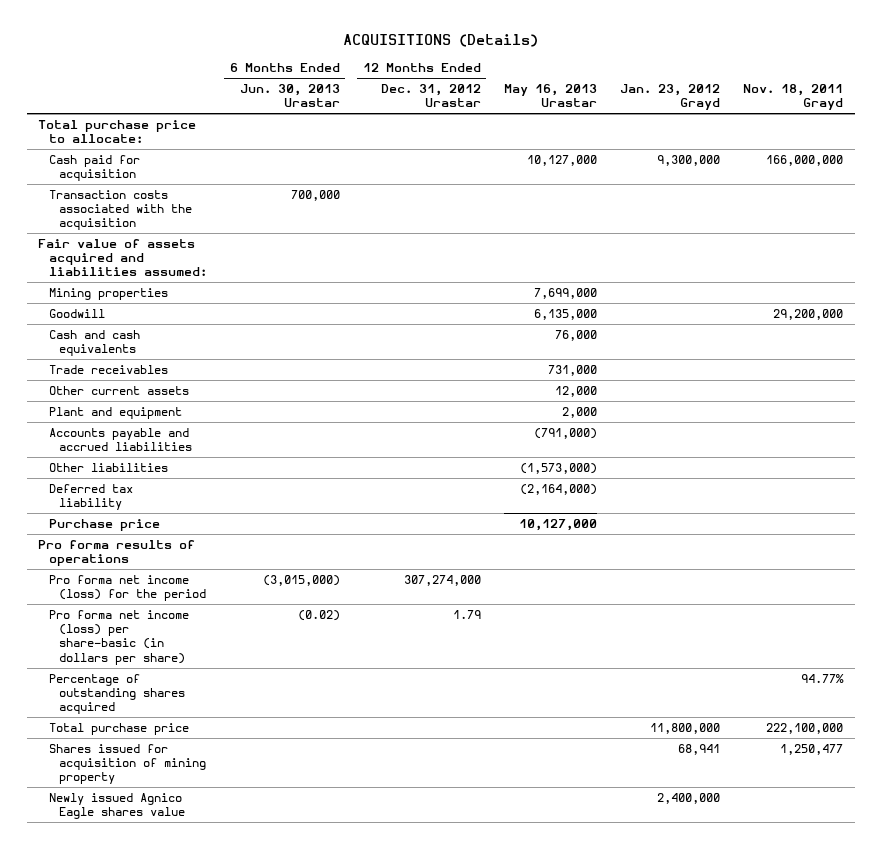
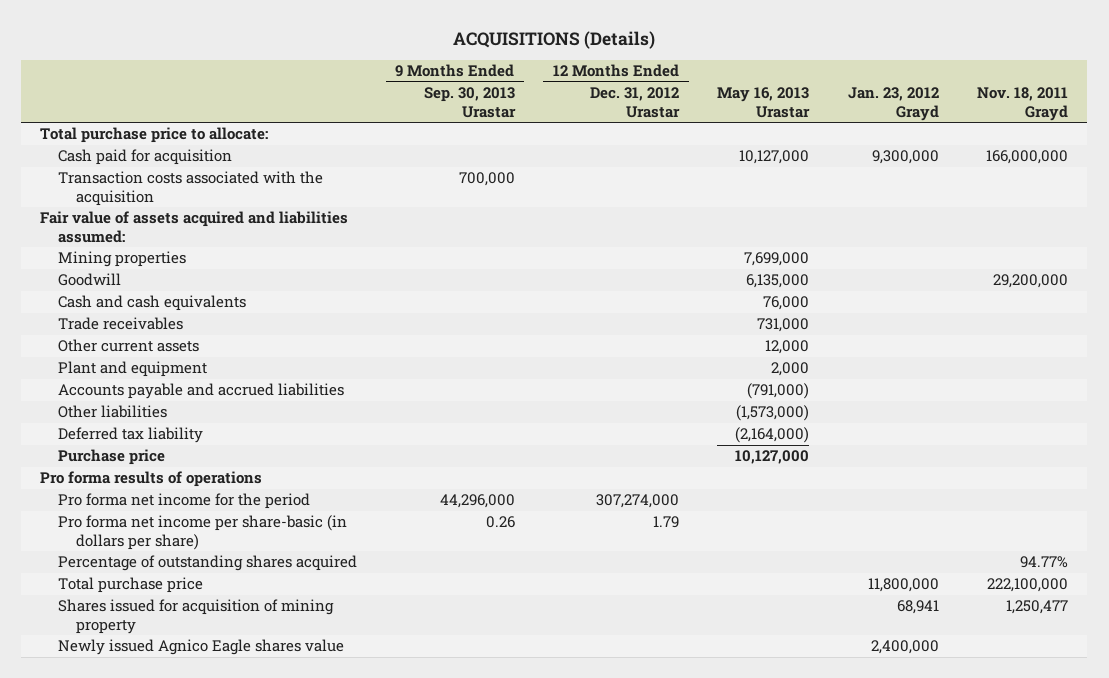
- | 6 Months Ended Jun. 30, 2013 Urastar | 12 Months Ended Dec. 31, 2012 Urastar | May 16, 2013 Urastar | Jan. 23, 2012 Grayd | Nov. 18, 2011 Grayd
+ | 9 Months Ended Sep. 30, 2013 Urastar | 12 Months Ended Dec. 31, 2012 Urastar | May 16, 2013 Urastar | Jan. 23, 2012 Grayd | Nov. 18, 2011 Grayd
- Pro forma net income (loss) for the period | (3,015,000) | 307,274,000 | | |
- Pro forma net income (loss) per share-basic (in dollars per share) | (0.02) | 1.79 | | |
+ Pro forma net income for the period | 44,296,000 | 307,274,000 | | |
+ Pro forma net income per share-basic (in dollars per share) | 0.26 | 1.79 | | |

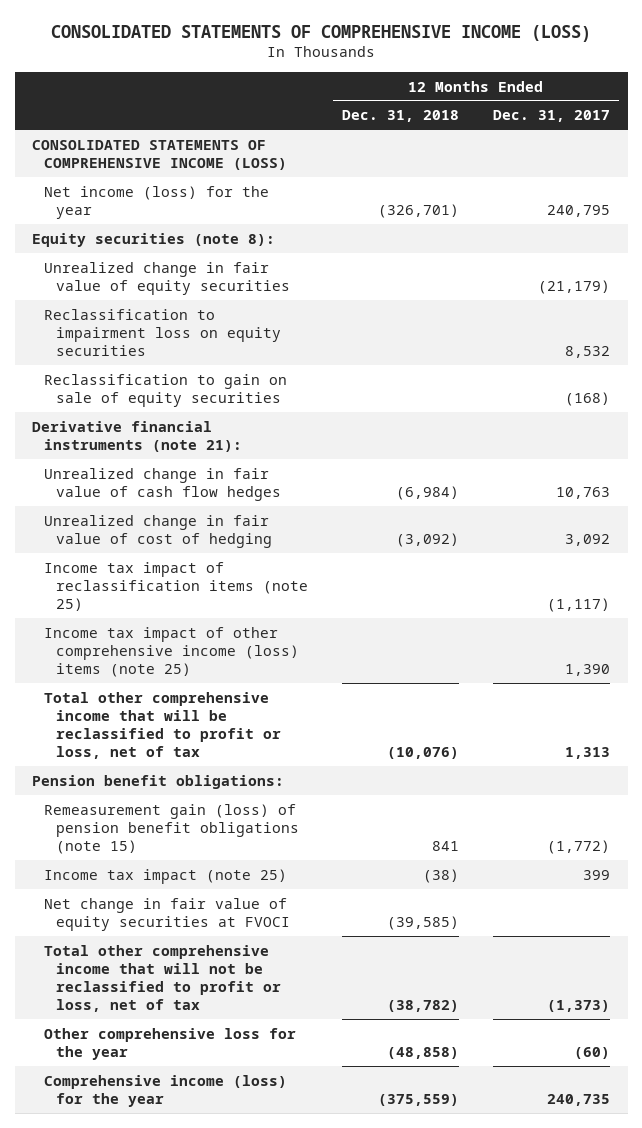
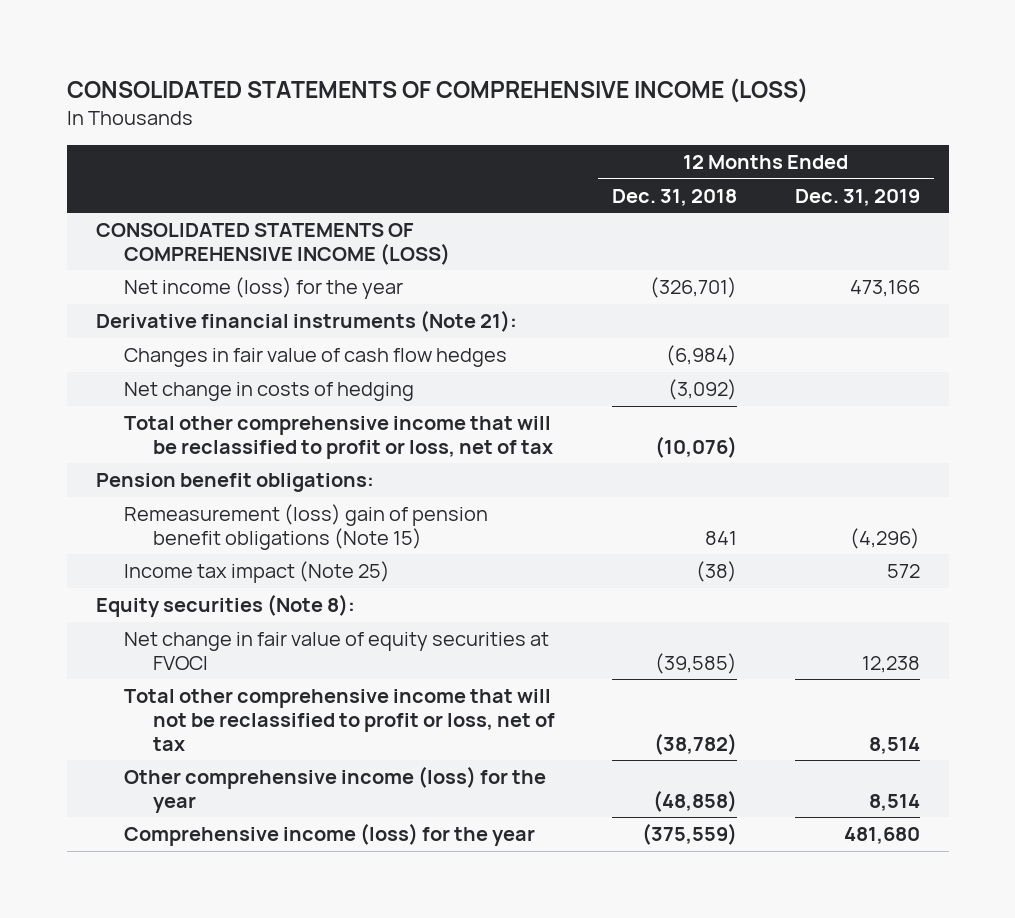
- | 12 Months Ended Dec. 31, 2018 | 12 Months Ended Dec. 31, 2017
+ | 12 Months Ended Dec. 31, 2018 | 12 Months Ended Dec. 31, 2019
- Equity securities (note 8):
- Unrealized change in fair value of equity securities | | (21,179)
- Reclassification to impairment loss on equity securities | | 8,532
- Reclassification to gain on sale of equity securities | | (168)
- Derivative financial instruments (note 21):
- Unrealized change in fair value of cash flow hedges | (6,984) | 10,763
- Unrealized change in fair value of cost of hedging | (3,092) | 3,092
- Income tax impact of reclassification items (note 25) | | (1,117)
- Income tax impact of other comprehensive income (loss) items (note 25) | | 1,390
+ Derivative financial instruments (Note 21):
+ Changes in fair value of cash flow hedges | (6,984) |
+ Net change in costs of hedging | (3,092) |
- Remeasurement gain (loss) of pension benefit obligations (note 15) | 841 | (1,772)
- Income tax impact (note 25) | (38) | 399
+ Remeasurement (loss) gain of pension benefit obligations (Note 15) | 841 | (4,296)
+ Income tax impact (Note 25) | (38) | 572
+ Equity securities (Note 8):
- Other comprehensive loss for the year | (48,858) | (60)
+ Other comprehensive income (loss) for the year | (48,858) | 8,514

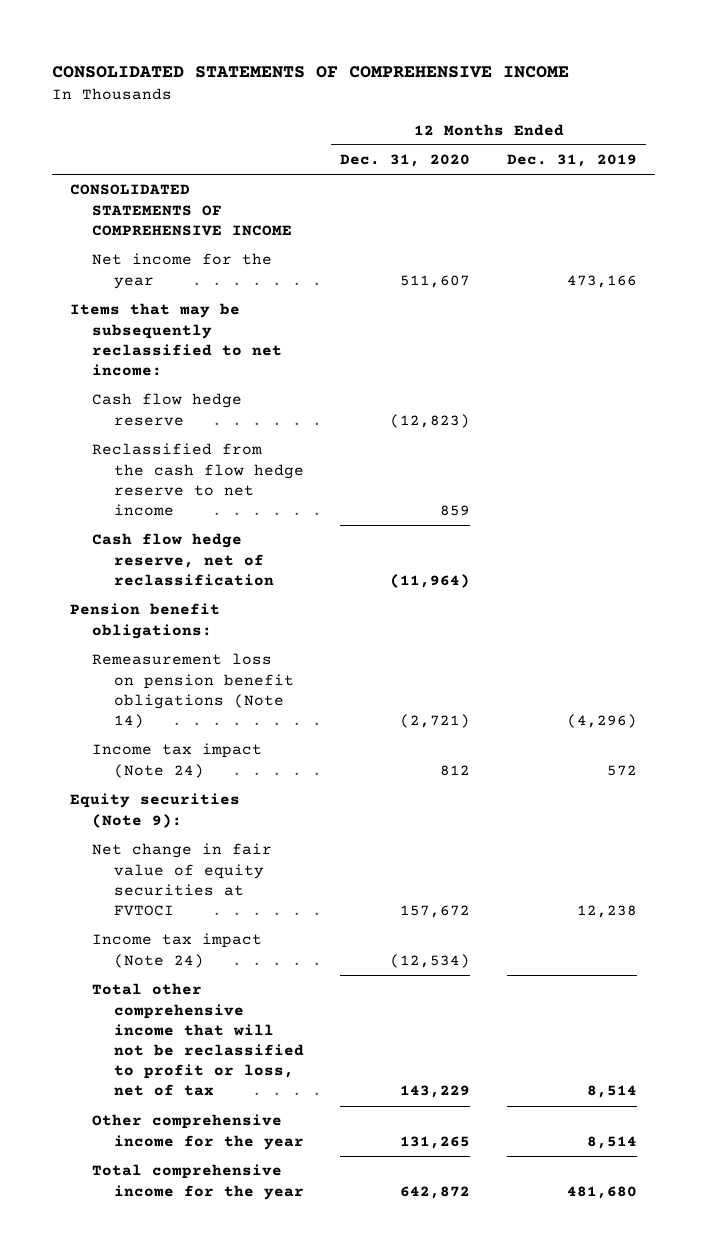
- CONSOLIDATED STATEMENTS OF COMPREHENSIVE INCOME (LOSS)
+ CONSOLIDATED STATEMENTS OF COMPREHENSIVE INCOME
- | 12 Months Ended Dec. 31, 2018 | 12 Months Ended Dec. 31, 2019
+ | 12 Months Ended Dec. 31, 2020 | 12 Months Ended Dec. 31, 2019
- CONSOLIDATED STATEMENTS OF COMPREHENSIVE INCOME (LOSS)
- Net income (loss) for the year | (326,701) | 473,166
- Derivative financial instruments (Note 21):
- Changes in fair value of cash flow hedges | (6,984) |
- Net change in costs of hedging | (3,092) |
- Total other comprehensive income that will be reclassified to profit or loss, net of tax | (10,076) |
+ CONSOLIDATED STATEMENTS OF COMPREHENSIVE INCOME
+ Net income for the year | 511,607 | 473,166
+ Items that may be subsequently reclassified to net income:
+ Cash flow hedge reserve | (12,823) |
+ Reclassified from the cash flow hedge reserve to net income | 859 |
+ Cash flow hedge reserve, net of reclassification | (11,964) |
- Remeasurement (loss) gain of pension benefit obligations (Note 15) | 841 | (4,296)
- Income tax impact (Note 25) | (38) | 572
- Equity securities (Note 8):
- Net change in fair value of equity securities at FVOCI | (39,585) | 12,238
+ Remeasurement loss on pension benefit obligations (Note 14) | (2,721) | (4,296)
+ Income tax impact (Note 24) | 812 | 572
+ Equity securities (Note 9):
+ Net change in fair value of equity securities at FVTOCI | 157,672 | 12,238
+ Income tax impact (Note 24) | (12,534) |
- Other comprehensive income (loss) for the year | (48,858) | 8,514
- Comprehensive income (loss) for the year | (375,559) | 481,680
+ Other comprehensive income for the year | 131,265 | 8,514
+ Total comprehensive income for the year | 642,872 | 481,680

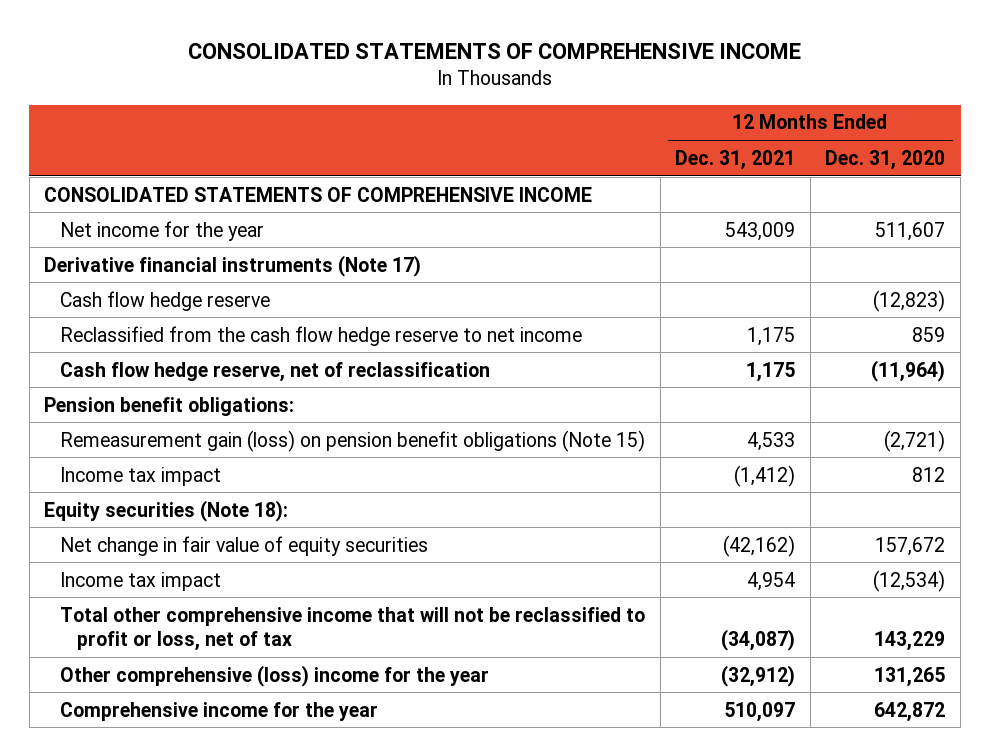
- | 12 Months Ended Dec. 31, 2020 | 12 Months Ended Dec. 31, 2019
+ | 12 Months Ended Dec. 31, 2021 | 12 Months Ended Dec. 31, 2020
- Items that may be subsequently reclassified to net income:
+ Derivative financial instruments (Note 17)
- Remeasurement loss on pension benefit obligations (Note 14) | (2,721) | (4,296)
- Income tax impact (Note 24) | 812 | 572
- Equity securities (Note 9):
- Net change in fair value of equity securities at FVTOCI | 157,672 | 12,238
- Income tax impact (Note 24) | (12,534) |
+ Remeasurement gain (loss) on pension benefit obligations (Note 15) | 4,533 | (2,721)
+ Income tax impact | (1,412) | 812
+ Equity securities (Note 18):
+ Net change in fair value of equity securities | (42,162) | 157,672
+ Income tax impact | 4,954 | (12,534)
- Other comprehensive income for the year | 131,265 | 8,514
- Total comprehensive income for the year | 642,872 | 481,680
+ Other comprehensive (loss) income for the year | (32,912) | 131,265
+ Comprehensive income for the year | 510,097 | 642,872

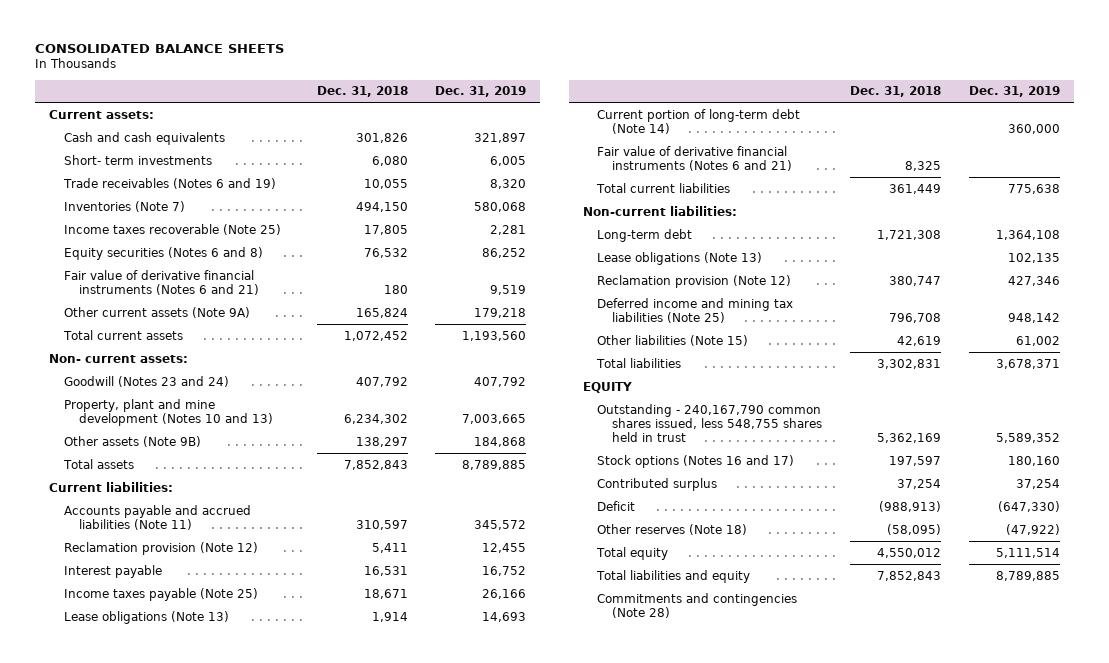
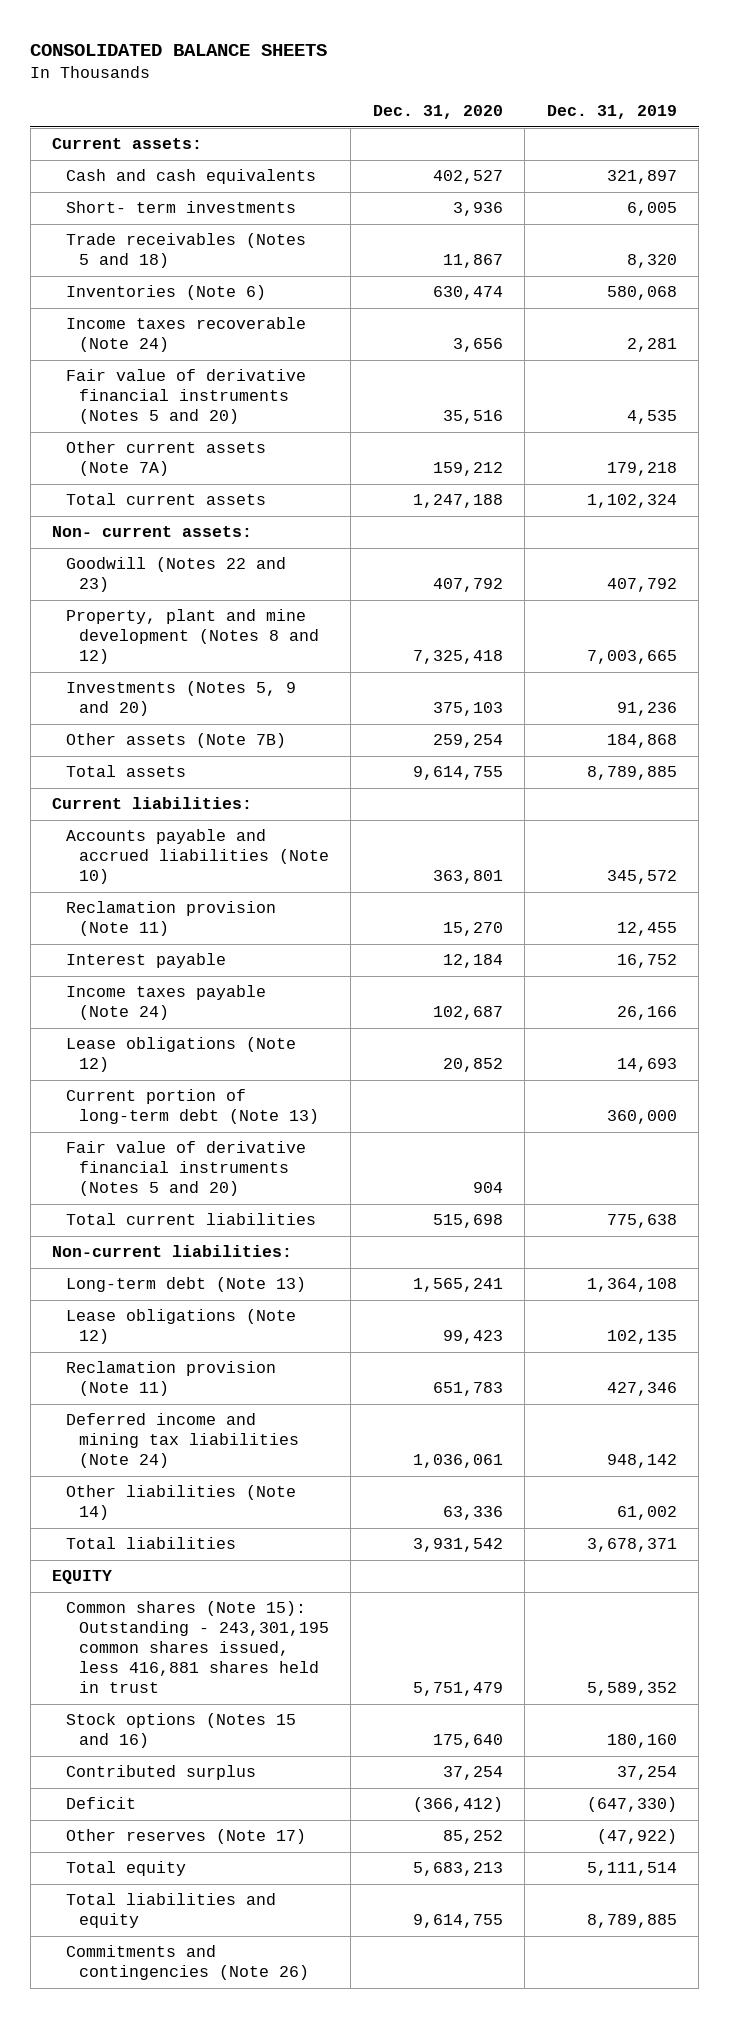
- | Dec. 31, 2018 | Dec. 31, 2019
+ | Dec. 31, 2020 | Dec. 31, 2019
- Trade receivables (Notes 6 and 19) | 10,055 | 8,320
- Inventories (Note 7) | 494,150 | 580,068
- Income taxes recoverable (Note 25) | 17,805 | 2,281
- Equity securities (Notes 6 and 8) | 76,532 | 86,252
- Fair value of derivative financial instruments (Notes 6 and 21) | 180 | 9,519
- Other current assets (Note 9A) | 165,824 | 179,218
- Total current assets | 1,072,452 | 1,193,560
+ Trade receivables (Notes 5 and 18) | 11,867 | 8,320
+ Inventories (Note 6) | 630,474 | 580,068
+ Income taxes recoverable (Note 24) | 3,656 | 2,281
+ Fair value of derivative financial instruments (Notes 5 and 20) | 35,516 | 4,535
+ Other current assets (Note 7A) | 159,212 | 179,218
+ Total current assets | 1,247,188 | 1,102,324
- Goodwill (Notes 23 and 24) | 407,792 | 407,792
- Property, plant and mine development (Notes 10 and 13) | 6,234,302 | 7,003,665
- Other assets (Note 9B) | 138,297 | 184,868
+ Goodwill (Notes 22 and 23) | 407,792 | 407,792
+ Property, plant and mine development (Notes 8 and 12) | 7,325,418 | 7,003,665
+ Investments (Notes 5, 9 and 20) | 375,103 | 91,236
+ Other assets (Note 7B) | 259,254 | 184,868
- Accounts payable and accrued liabilities (Note 11) | 310,597 | 345,572
- Reclamation provision (Note 12) | 5,411 | 12,455
+ Accounts payable and accrued liabilities (Note 10) | 363,801 | 345,572
+ Reclamation provision (Note 11) | 15,270 | 12,455
- Income taxes payable (Note 25) | 18,671 | 26,166
- Lease obligations (Note 13) | 1,914 | 14,693
- Current portion of long-term debt (Note 14) | | 360,000
- Fair value of derivative financial instruments (Notes 6 and 21) | 8,325 |
+ Income taxes payable (Note 24) | 102,687 | 26,166
+ Lease obligations (Note 12) | 20,852 | 14,693
+ Current portion of long-term debt (Note 13) | | 360,000
+ Fair value of derivative financial instruments (Notes 5 and 20) | 904 |
- Long-term debt | 1,721,308 | 1,364,108
- Lease obligations (Note 13) | | 102,135
- Reclamation provision (Note 12) | 380,747 | 427,346
- Deferred income and mining tax liabilities (Note 25) | 796,708 | 948,142
- Other liabilities (Note 15) | 42,619 | 61,002
+ Long-term debt (Note 13) | 1,565,241 | 1,364,108
+ Lease obligations (Note 12) | 99,423 | 102,135
+ Reclamation provision (Note 11) | 651,783 | 427,346
+ Deferred income and mining tax liabilities (Note 24) | 1,036,061 | 948,142
+ Other liabilities (Note 14) | 63,336 | 61,002
- Outstanding - 240,167,790 common shares issued, less 548,755 shares held in trust | 5,362,169 | 5,589,352
- Stock options (Notes 16 and 17) | 197,597 | 180,160
+ Common shares (Note 15): Outstanding - 243,301,195 common shares issued, less 416,881 shares held in trust | 5,751,479 | 5,589,352
+ Stock options (Notes 15 and 16) | 175,640 | 180,160
- Other reserves (Note 18) | (58,095) | (47,922)
+ Other reserves (Note 17) | 85,252 | (47,922)
- Commitments and contingencies (Note 28)
+ Commitments and contingencies (Note 26)

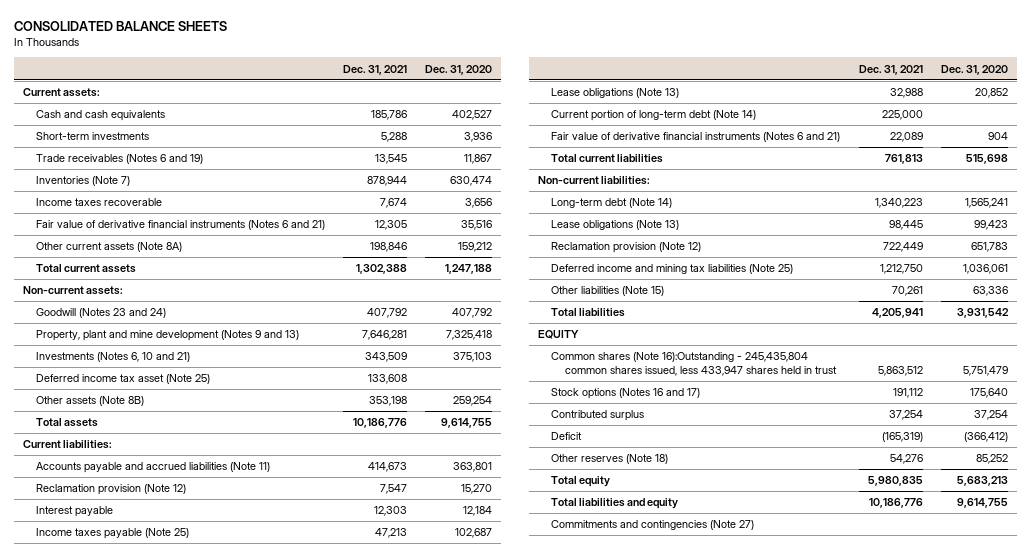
- | Dec. 31, 2020 | Dec. 31, 2019
+ | Dec. 31, 2021 | Dec. 31, 2020
- Short- term investments | 3,936 | 6,005
- Trade receivables (Notes 5 and 18) | 11,867 | 8,320
- Inventories (Note 6) | 630,474 | 580,068
- Income taxes recoverable (Note 24) | 3,656 | 2,281
- Fair value of derivative financial instruments (Notes 5 and 20) | 35,516 | 4,535
- Other current assets (Note 7A) | 159,212 | 179,218
+ Short-term investments | 5,288 | 3,936
+ Trade receivables (Notes 6 and 19) | 13,545 | 11,867
+ Inventories (Note 7) | 878,944 | 630,474
+ Income taxes recoverable | 7,674 | 3,656
+ Fair value of derivative financial instruments (Notes 6 and 21) | 12,305 | 35,516
+ Other current assets (Note 8A) | 198,846 | 159,212
- Non- current assets:
- Goodwill (Notes 22 and 23) | 407,792 | 407,792
- Property, plant and mine development (Notes 8 and 12) | 7,325,418 | 7,003,665
- Investments (Notes 5, 9 and 20) | 375,103 | 91,236
- Other assets (Note 7B) | 259,254 | 184,868
+ Non-current assets:
+ Goodwill (Notes 23 and 24) | 407,792 | 407,792
+ Property, plant and mine development (Notes 9 and 13) | 7,646,281 | 7,325,418
+ Investments (Notes 6, 10 and 21) | 343,509 | 375,103
+ Deferred income tax asset (Note 25) | 133,608 |
+ Other assets (Note 8B) | 353,198 | 259,254
- Accounts payable and accrued liabilities (Note 10) | 363,801 | 345,572
- Reclamation provision (Note 11) | 15,270 | 12,455
+ Accounts payable and accrued liabilities (Note 11) | 414,673 | 363,801
+ Reclamation provision (Note 12) | 7,547 | 15,270
- Income taxes payable (Note 24) | 102,687 | 26,166
- Lease obligations (Note 12) | 20,852 | 14,693
- Current portion of long-term debt (Note 13) | | 360,000
- Fair value of derivative financial instruments (Notes 5 and 20) | 904 |
+ Income taxes payable (Note 25) | 47,213 | 102,687
+ Lease obligations (Note 13) | 32,988 | 20,852
+ Current portion of long-term debt (Note 14) | 225,000 |
+ Fair value of derivative financial instruments (Notes 6 and 21) | 22,089 | 904
- Long-term debt (Note 13) | 1,565,241 | 1,364,108
- Lease obligations (Note 12) | 99,423 | 102,135
- Reclamation provision (Note 11) | 651,783 | 427,346
- Deferred income and mining tax liabilities (Note 24) | 1,036,061 | 948,142
- Other liabilities (Note 14) | 63,336 | 61,002
+ Long-term debt (Note 14) | 1,340,223 | 1,565,241
+ Lease obligations (Note 13) | 98,445 | 99,423
+ Reclamation provision (Note 12) | 722,449 | 651,783
+ Deferred income and mining tax liabilities (Note 25) | 1,212,750 | 1,036,061
+ Other liabilities (Note 15) | 70,261 | 63,336
- Common shares (Note 15): Outstanding - 243,301,195 common shares issued, less 416,881 shares held in trust | 5,751,479 | 5,589,352
- Stock options (Notes 15 and 16) | 175,640 | 180,160
+ Common shares (Note 16):Outstanding - 245,435,804 common shares issued, less 433,947 shares held in trust | 5,863,512 | 5,751,479
+ Stock options (Notes 16 and 17) | 191,112 | 175,640
- Other reserves (Note 17) | 85,252 | (47,922)
+ Other reserves (Note 18) | 54,276 | 85,252
- Commitments and contingencies (Note 26)
+ Commitments and contingencies (Note 27)

